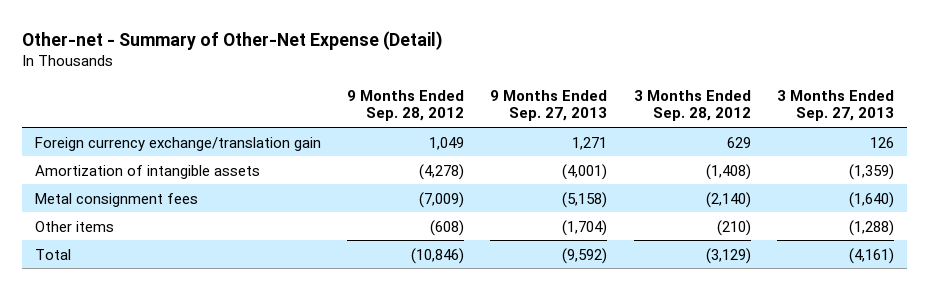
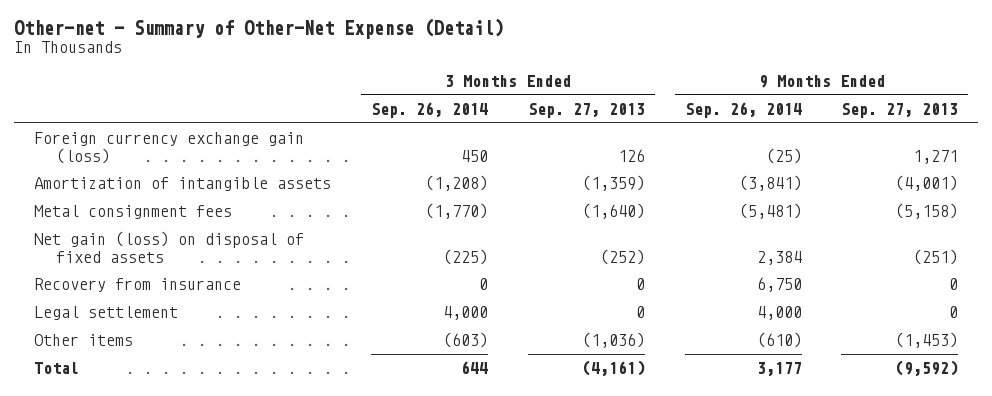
- | 9 Months Ended Sep. 28, 2012 | 9 Months Ended Sep. 27, 2013 | 3 Months Ended Sep. 28, 2012 | 3 Months Ended Sep. 27, 2013
+ | 3 Months Ended Sep. 26, 2014 | 3 Months Ended Sep. 27, 2013 | 9 Months Ended Sep. 26, 2014 | 9 Months Ended Sep. 27, 2013
- Foreign currency exchange/translation gain | 1,049 | 1,271 | 629 | 126
+ Foreign currency exchange gain (loss) | 450 | 126 | (25) | 1,271
- Other items | (608) | (1,704) | (210) | (1,288)
+ Net gain (loss) on disposal of fixed assets | (225) | (252) | 2,384 | (251)
+ Recovery from insurance | 0 | 0 | 6,750 | 0
+ Legal settlement | 4,000 | 0 | 4,000 | 0
+ Other items | (603) | (1,036) | (610) | (1,453)

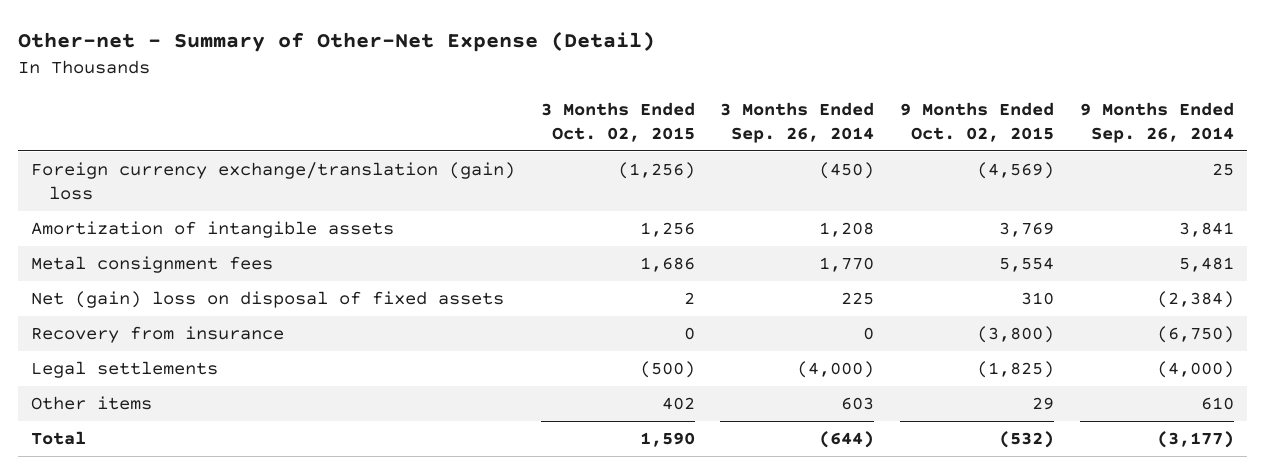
- | 3 Months Ended Sep. 26, 2014 | 3 Months Ended Sep. 27, 2013 | 9 Months Ended Sep. 26, 2014 | 9 Months Ended Sep. 27, 2013
+ | 3 Months Ended Oct. 02, 2015 | 3 Months Ended Sep. 26, 2014 | 9 Months Ended Oct. 02, 2015 | 9 Months Ended Sep. 26, 2014
- Foreign currency exchange gain (loss) | 450 | 126 | (25) | 1,271
- Amortization of intangible assets | (1,208) | (1,359) | (3,841) | (4,001)
- Metal consignment fees | (1,770) | (1,640) | (5,481) | (5,158)
- Net gain (loss) on disposal of fixed assets | (225) | (252) | 2,384 | (251)
- Recovery from insurance | 0 | 0 | 6,750 | 0
- Legal settlement | 4,000 | 0 | 4,000 | 0
- Other items | (603) | (1,036) | (610) | (1,453)
- Total | 644 | (4,161) | 3,177 | (9,592)
+ Foreign currency exchange/translation (gain) loss | (1,256) | (450) | (4,569) | 25
+ Amortization of intangible assets | 1,256 | 1,208 | 3,769 | 3,841
+ Metal consignment fees | 1,686 | 1,770 | 5,554 | 5,481
+ Net (gain) loss on disposal of fixed assets | 2 | 225 | 310 | (2,384)
+ Recovery from insurance | 0 | 0 | (3,800) | (6,750)
+ Legal settlements | (500) | (4,000) | (1,825) | (4,000)
+ Other items | 402 | 603 | 29 | 610
+ Total | 1,590 | (644) | (532) | (3,177)

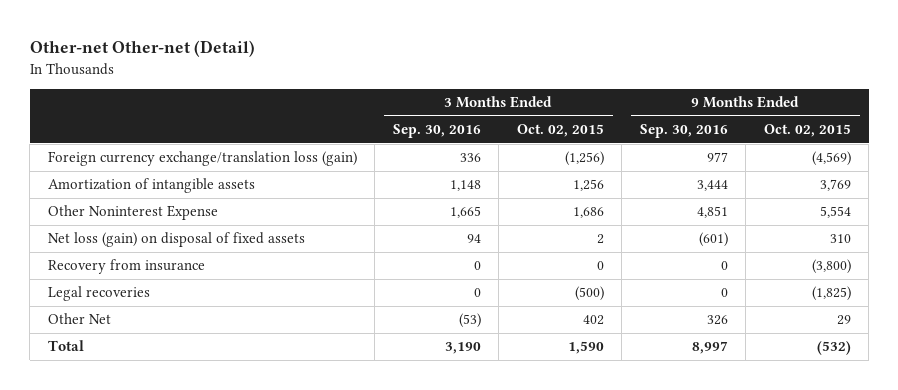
- Other-net - Summary of Other-Net Expense (Detail)
+ Other-net Other-net (Detail)
- | 3 Months Ended Oct. 02, 2015 | 3 Months Ended Sep. 26, 2014 | 9 Months Ended Oct. 02, 2015 | 9 Months Ended Sep. 26, 2014
+ | 3 Months Ended Sep. 30, 2016 | 3 Months Ended Oct. 02, 2015 | 9 Months Ended Sep. 30, 2016 | 9 Months Ended Oct. 02, 2015
- Foreign currency exchange/translation (gain) loss | (1,256) | (450) | (4,569) | 25
+ Foreign currency exchange/translation loss (gain) | 336 | (1,256) | 977 | (4,569)
- Metal consignment fees | 1,686 | 1,770 | 5,554 | 5,481
- Net (gain) loss on disposal of fixed assets | 2 | 225 | 310 | (2,384)
+ Other Noninterest Expense | 1,665 | 1,686 | 4,851 | 5,554
+ Net loss (gain) on disposal of fixed assets | 94 | 2 | (601) | 310
- Legal settlements | (500) | (4,000) | (1,825) | (4,000)
- Other items | 402 | 603 | 29 | 610
+ Legal recoveries | 0 | (500) | 0 | (1,825)
+ Other Net | (53) | 402 | 326 | 29

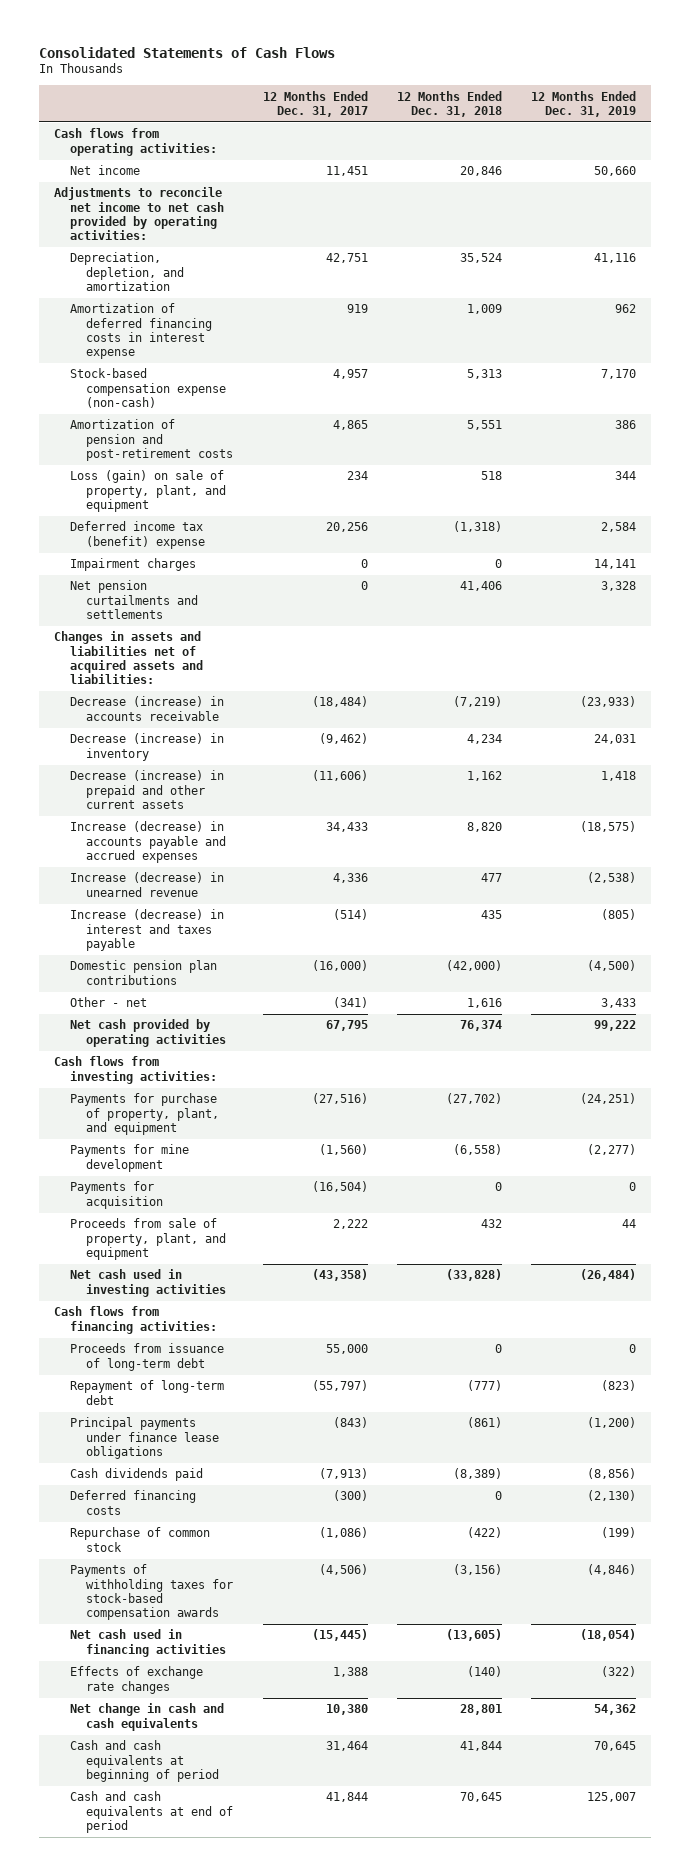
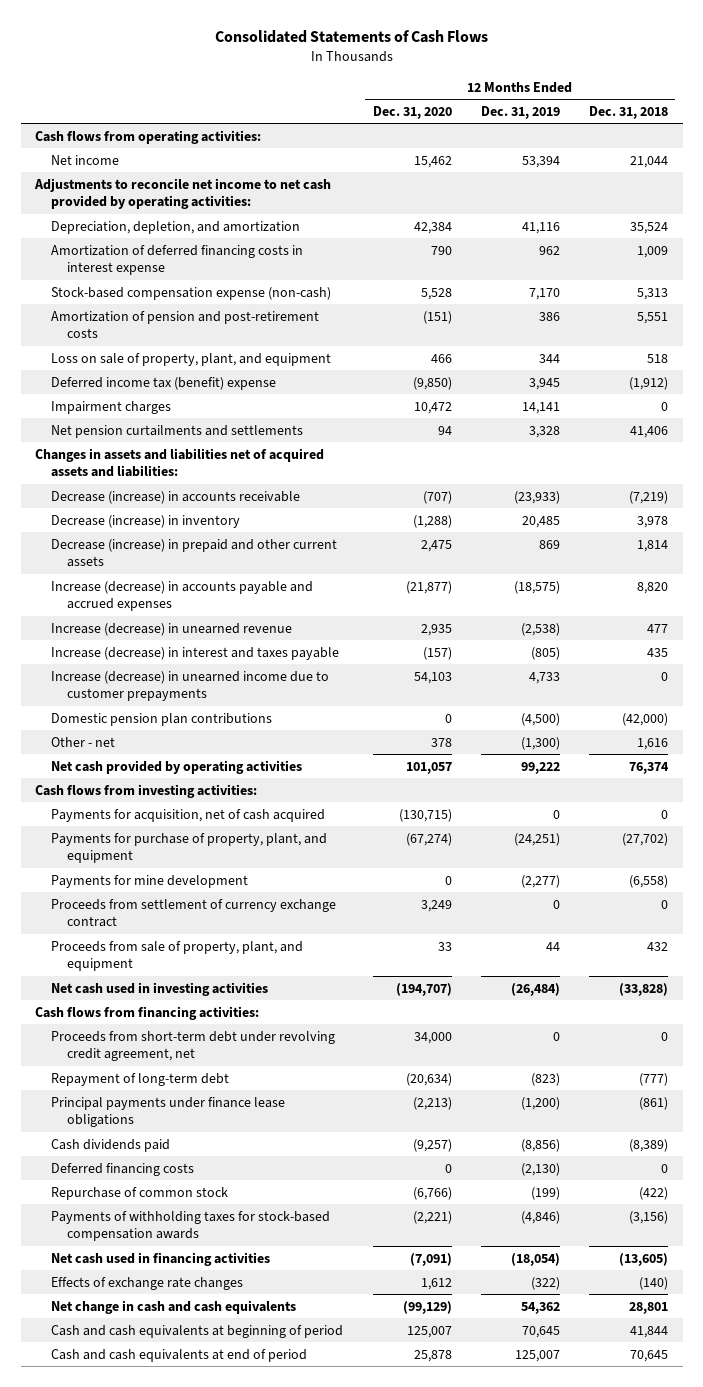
- | 12 Months Ended Dec. 31, 2017 | 12 Months Ended Dec. 31, 2018 | 12 Months Ended Dec. 31, 2019
+ | 12 Months Ended Dec. 31, 2020 | 12 Months Ended Dec. 31, 2019 | 12 Months Ended Dec. 31, 2018
- Net income | 11,451 | 20,846 | 50,660
+ Net income | 15,462 | 53,394 | 21,044
- Loss (gain) on sale of property, plant, and equipment | 234 | 518 | 344
- Deferred income tax (benefit) expense | 20,256 | (1,318) | 2,584
+ Loss on sale of property, plant, and equipment | 466 | 344 | 518
+ Deferred income tax (benefit) expense | (9,850) | 3,945 | (1,912)
- Decrease (increase) in inventory | (9,462) | 4,234 | 24,031
- Decrease (increase) in prepaid and other current assets | (11,606) | 1,162 | 1,418
+ Decrease (increase) in inventory | (1,288) | 20,485 | 3,978
+ Decrease (increase) in prepaid and other current assets | 2,475 | 869 | 1,814
+ Increase (decrease) in unearned income due to customer prepayments | 54,103 | 4,733 | 0
- Other - net | (341) | 1,616 | 3,433
+ Other - net | 378 | (1,300) | 1,616
+ Payments for acquisition, net of cash acquired | (130,715) | 0 | 0
- Payments for acquisition | (16,504) | 0 | 0
+ Proceeds from settlement of currency exchange contract | 3,249 | 0 | 0
- Proceeds from issuance of long-term debt | 55,000 | 0 | 0
+ Proceeds from short-term debt under revolving credit agreement, net | 34,000 | 0 | 0

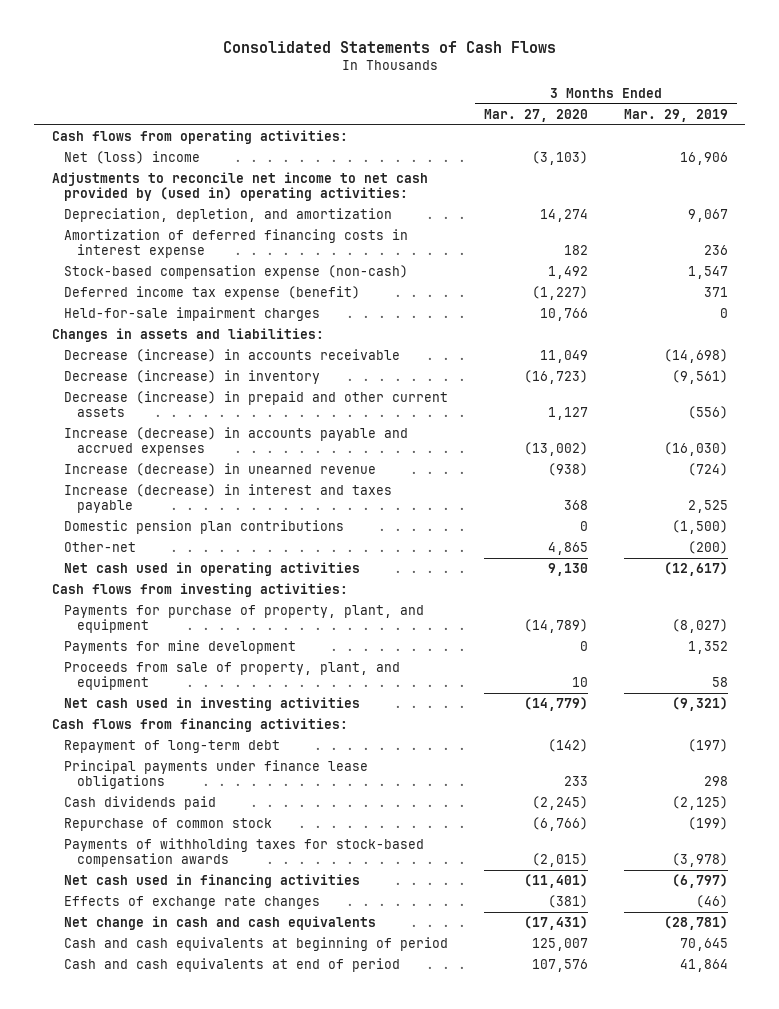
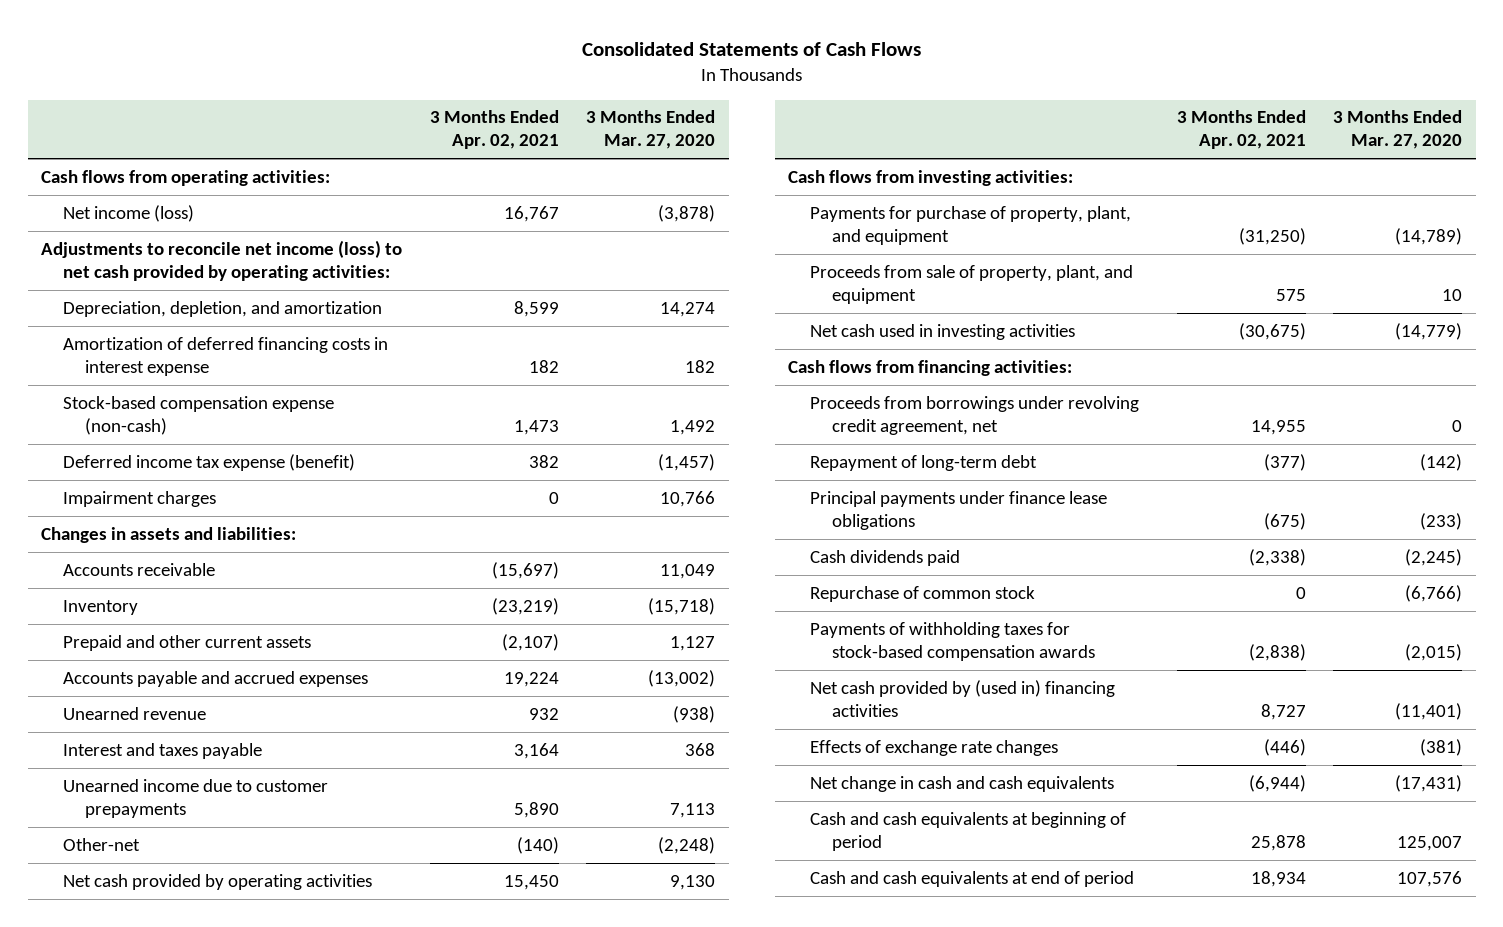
- | 3 Months Ended Mar. 27, 2020 | 3 Months Ended Mar. 29, 2019
+ | 3 Months Ended Apr. 02, 2021 | 3 Months Ended Mar. 27, 2020
- Net (loss) income | (3,103) | 16,906
- Adjustments to reconcile net income to net cash provided by (used in) operating activities:
+ Net income (loss) | 16,767 | (3,878)
+ Adjustments to reconcile net income (loss) to net cash provided by operating activities:
- Deferred income tax expense (benefit) | (1,227) | 371
- Held-for-sale impairment charges | 10,766 | 0
+ Deferred income tax expense (benefit) | 382 | (1,457)
+ Impairment charges | 0 | 10,766
- Decrease (increase) in accounts receivable | 11,049 | (14,698)
- Decrease (increase) in inventory | (16,723) | (9,561)
- Decrease (increase) in prepaid and other current assets | 1,127 | (556)
- Increase (decrease) in accounts payable and accrued expenses | (13,002) | (16,030)
- Increase (decrease) in unearned revenue | (938) | (724)
- Increase (decrease) in interest and taxes payable | 368 | 2,525
- Domestic pension plan contributions | 0 | (1,500)
- Other-net | 4,865 | (200)
- Net cash used in operating activities | 9,130 | (12,617)
+ Accounts receivable | (15,697) | 11,049
+ Inventory | (23,219) | (15,718)
+ Prepaid and other current assets | (2,107) | 1,127
+ Accounts payable and accrued expenses | 19,224 | (13,002)
+ Unearned revenue | 932 | (938)
+ Interest and taxes payable | 3,164 | 368
+ Unearned income due to customer prepayments | 5,890 | 7,113
+ Other-net | (140) | (2,248)
+ Net cash provided by operating activities | 15,450 | 9,130
- Payments for mine development | 0 | 1,352
+ Proceeds from borrowings under revolving credit agreement, net | 14,955 | 0
- Principal payments under finance lease obligations | 233 | 298
+ Principal payments under finance lease obligations | (675) | (233)
- Net cash used in financing activities | (11,401) | (6,797)
+ Net cash provided by (used in) financing activities | 8,727 | (11,401)

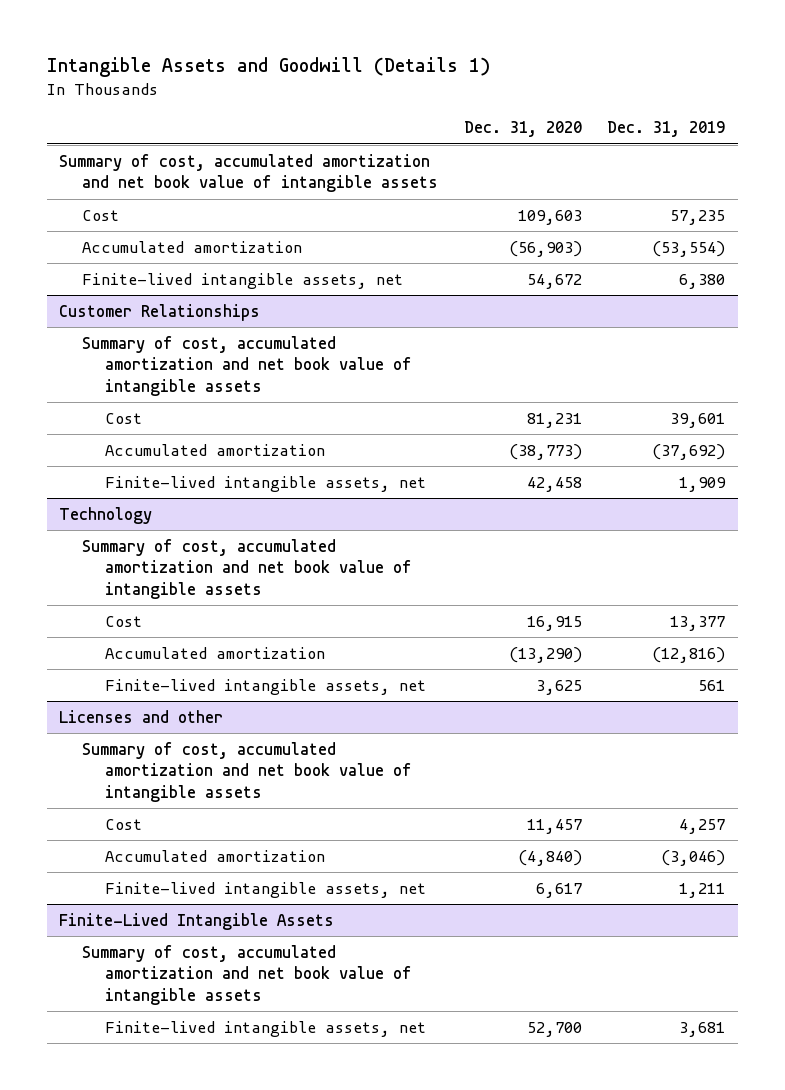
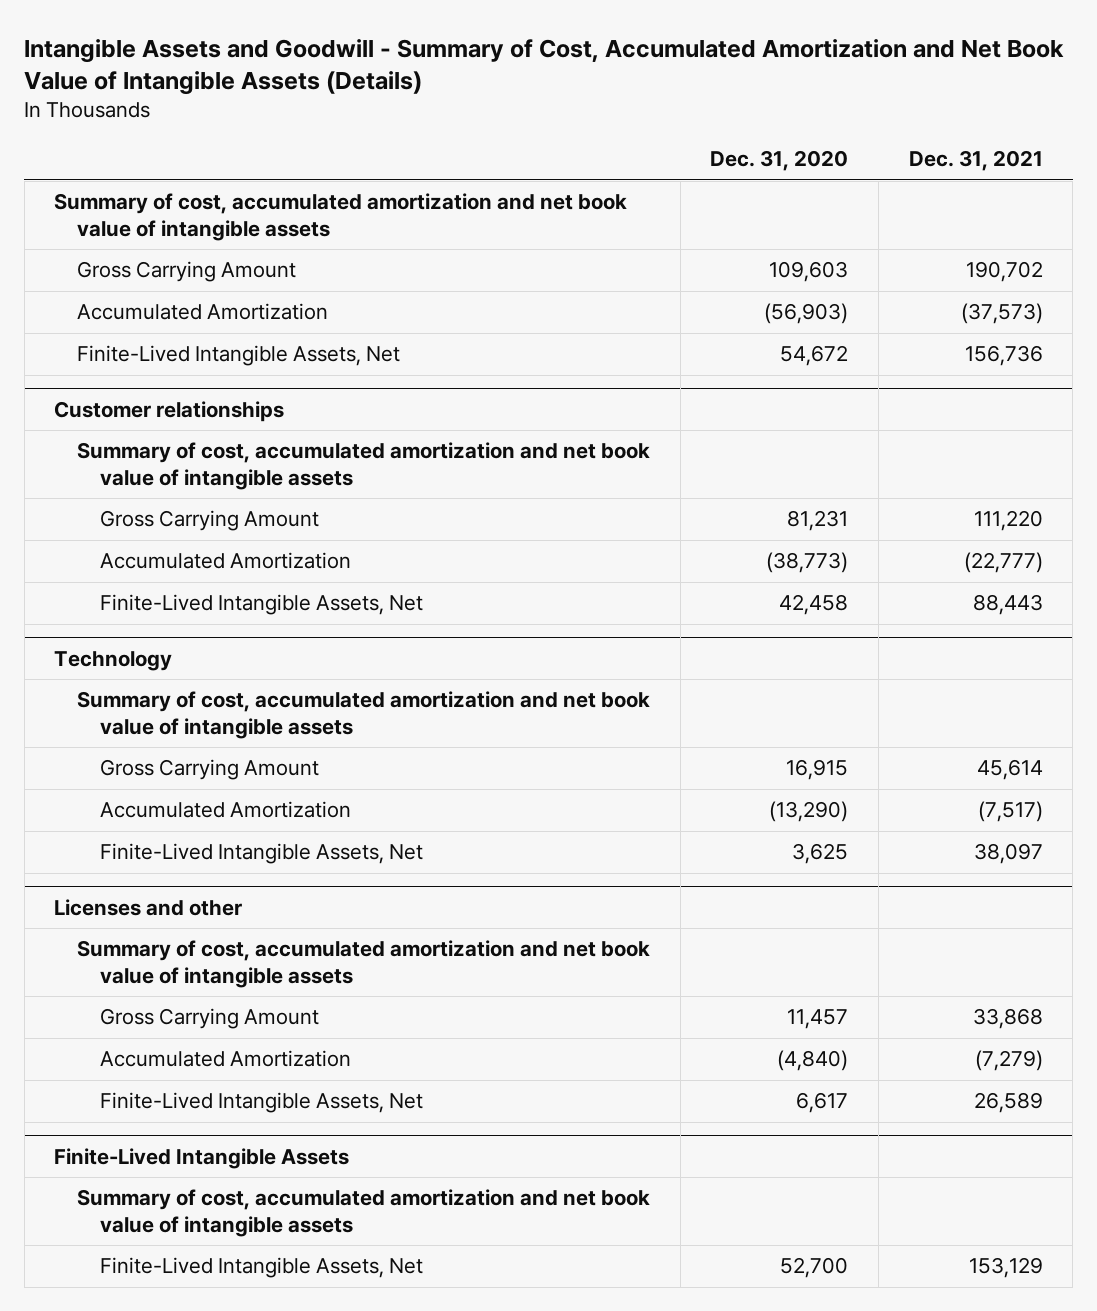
- Intangible Assets and Goodwill (Details 1)
+ Intangible Assets and Goodwill - Summary of Cost, Accumulated Amortization and Net Book Value of Intangible Assets (Details)
- | Dec. 31, 2020 | Dec. 31, 2019
+ | Dec. 31, 2020 | Dec. 31, 2021
- Cost | 109,603 | 57,235
- Accumulated amortization | (56,903) | (53,554)
- Finite-lived intangible assets, net | 54,672 | 6,380
- Customer Relationships
+ Gross Carrying Amount | 109,603 | 190,702
+ Accumulated Amortization | (56,903) | (37,573)
+ Finite-Lived Intangible Assets, Net | 54,672 | 156,736
+ Customer relationships
- Cost | 81,231 | 39,601
- Accumulated amortization | (38,773) | (37,692)
- Finite-lived intangible assets, net | 42,458 | 1,909
+ Gross Carrying Amount | 81,231 | 111,220
+ Accumulated Amortization | (38,773) | (22,777)
+ Finite-Lived Intangible Assets, Net | 42,458 | 88,443
@ Technology
- Cost | 16,915 | 13,377
- Accumulated amortization | (13,290) | (12,816)
- Finite-lived intangible assets, net | 3,625 | 561
+ Gross Carrying Amount | 16,915 | 45,614
+ Accumulated Amortization | (13,290) | (7,517)
+ Finite-Lived Intangible Assets, Net | 3,625 | 38,097
@ Licenses and other
- Cost | 11,457 | 4,257
- Accumulated amortization | (4,840) | (3,046)
- Finite-lived intangible assets, net | 6,617 | 1,211
+ Gross Carrying Amount | 11,457 | 33,868
+ Accumulated Amortization | (4,840) | (7,279)
+ Finite-Lived Intangible Assets, Net | 6,617 | 26,589
@ Finite-Lived Intangible Assets
- Finite-lived intangible assets, net | 52,700 | 3,681
+ Finite-Lived Intangible Assets, Net | 52,700 | 153,129

